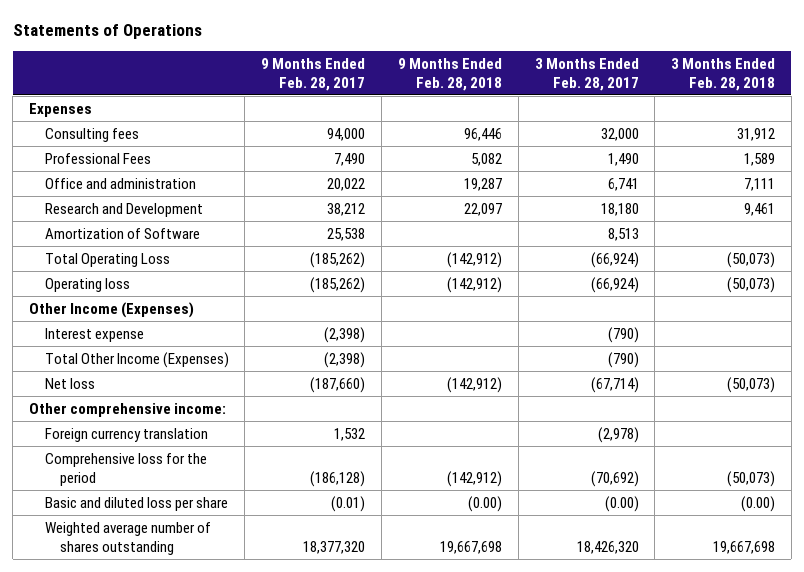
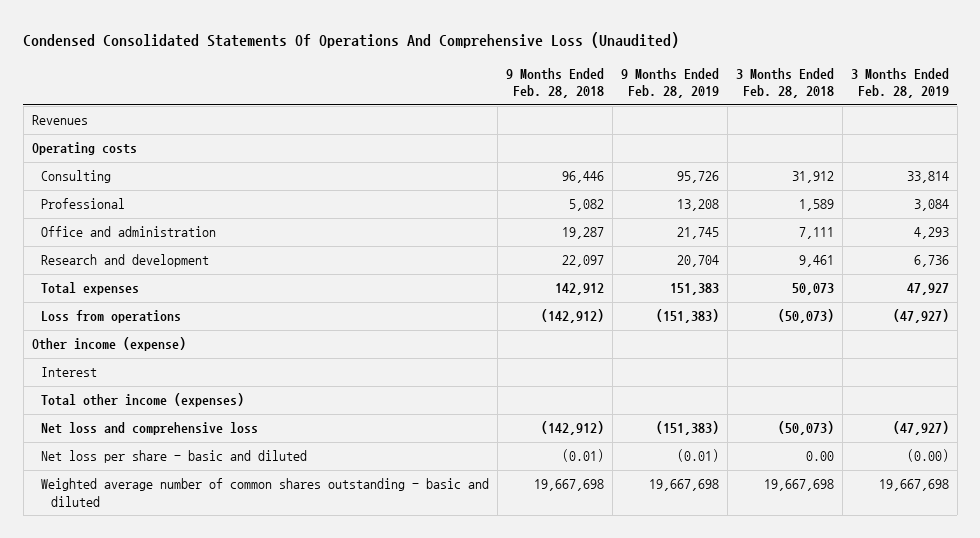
- Statements of Operations
+ Condensed Consolidated Statements Of Operations And Comprehensive Loss (Unaudited)
- | 9 Months Ended Feb. 28, 2017 | 9 Months Ended Feb. 28, 2018 | 3 Months Ended Feb. 28, 2017 | 3 Months Ended Feb. 28, 2018
+ | 9 Months Ended Feb. 28, 2018 | 9 Months Ended Feb. 28, 2019 | 3 Months Ended Feb. 28, 2018 | 3 Months Ended Feb. 28, 2019
- Expenses
- Consulting fees | 94,000 | 96,446 | 32,000 | 31,912
- Professional Fees | 7,490 | 5,082 | 1,490 | 1,589
+ Revenues
+ Operating costs
+ Consulting | 96,446 | 95,726 | 31,912 | 33,814
+ Professional | 5,082 | 13,208 | 1,589 | 3,084
- Research and Development | 38,212 | 22,097 | 18,180 | 9,461
- Amortization of Software | 25,538 | | 8,513 |
- Total Operating Loss | (185,262) | (142,912) | (66,924) | (50,073)
- Operating loss | (185,262) | (142,912) | (66,924) | (50,073)
- Other Income (Expenses)
- Interest expense | (2,398) | | (790) |
- Total Other Income (Expenses) | (2,398) | | (790) |
- Net loss | (187,660) | (142,912) | (67,714) | (50,073)
- Other comprehensive income:
- Foreign currency translation | 1,532 | | (2,978) |
- Comprehensive loss for the period | (186,128) | (142,912) | (70,692) | (50,073)
- Basic and diluted loss per share | (0.01) | (0.00) | (0.00) | (0.00)
- Weighted average number of shares outstanding | 18,377,320 | 19,667,698 | 18,426,320 | 19,667,698
+ Research and development | 22,097 | 20,704 | 9,461 | 6,736
+ Total expenses | 142,912 | 151,383 | 50,073 | 47,927
+ Loss from operations | (142,912) | (151,383) | (50,073) | (47,927)
+ Other income (expense)
+ Interest
+ Total other income (expenses)
+ Net loss and comprehensive loss | (142,912) | (151,383) | (50,073) | (47,927)
+ Net loss per share - basic and diluted | (0.01) | (0.01) | 0.00 | (0.00)
+ Weighted average number of common shares outstanding - basic and diluted | 19,667,698 | 19,667,698 | 19,667,698 | 19,667,698

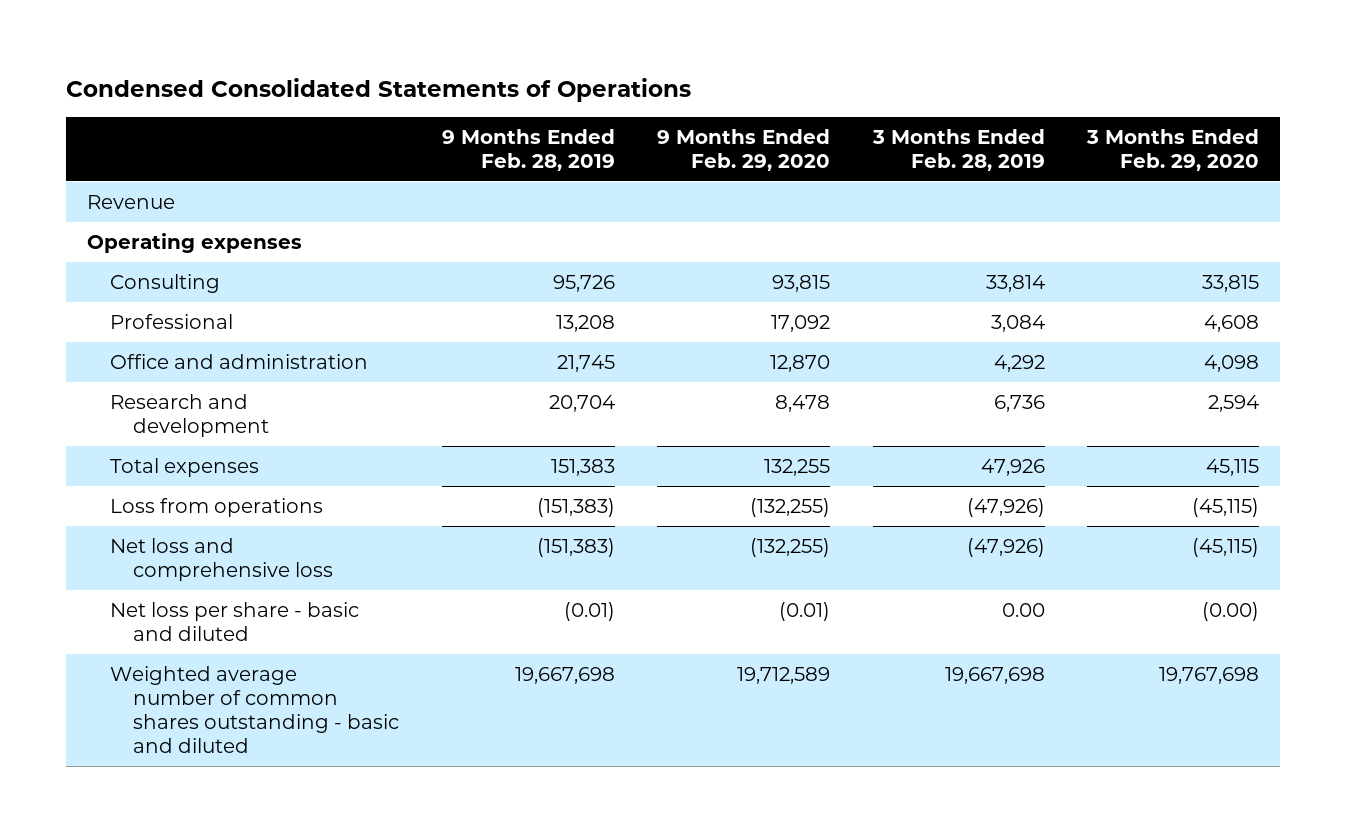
- Condensed Consolidated Statements Of Operations And Comprehensive Loss (Unaudited)
+ Condensed Consolidated Statements of Operations
- | 9 Months Ended Feb. 28, 2018 | 9 Months Ended Feb. 28, 2019 | 3 Months Ended Feb. 28, 2018 | 3 Months Ended Feb. 28, 2019
+ | 9 Months Ended Feb. 28, 2019 | 9 Months Ended Feb. 29, 2020 | 3 Months Ended Feb. 28, 2019 | 3 Months Ended Feb. 29, 2020
- Revenues
- Operating costs
+ Revenue
+ Operating expenses
- Office and administration | 19,287 | 21,745 | 7,111 | 4,293
+ Office and administration | 21,745 | 12,870 | 4,292 | 4,098
- Total expenses | 142,912 | 151,383 | 50,073 | 47,927
- Loss from operations | (142,912) | (151,383) | (50,073) | (47,927)
- Other income (expense)
- Interest
- Total other income (expenses)
- Net loss and comprehensive loss | (142,912) | (151,383) | (50,073) | (47,927)
- Net loss per share - basic and diluted | (0.01) | (0.01) | 0.00 | (0.00)
+ Total expenses | 151,383 | 132,255 | 47,926 | 45,115
+ Loss from operations | (151,383) | (132,255) | (47,926) | (45,115)
+ Net loss and comprehensive loss | (151,383) | (132,255) | (47,926) | (45,115)
+ Net loss per share - basic and diluted | (0.01) | (0.01) | 0.00 | (0.00)

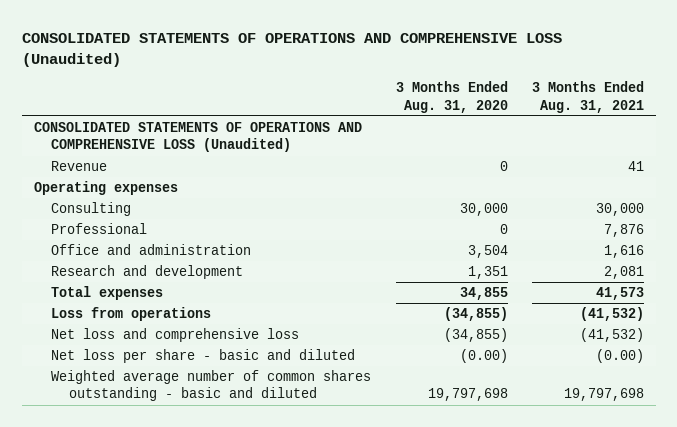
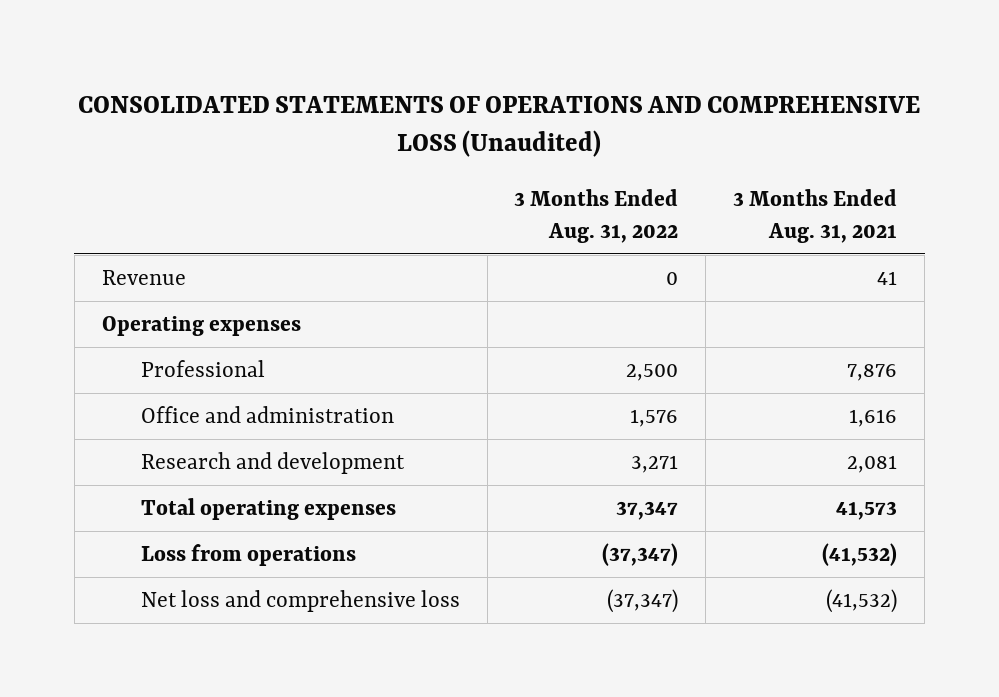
- | 3 Months Ended Aug. 31, 2020 | 3 Months Ended Aug. 31, 2021
+ | 3 Months Ended Aug. 31, 2022 | 3 Months Ended Aug. 31, 2021
- CONSOLIDATED STATEMENTS OF OPERATIONS AND COMPREHENSIVE LOSS (Unaudited)
- Consulting | 30,000 | 30,000
- Total expenses | 34,855 | 41,573
+ Total operating expenses | 37,347 | 41,573
- Net loss per share - basic and diluted | (0.00) | (0.00)
- Weighted average number of common shares outstanding - basic and diluted | 19,797,698 | 19,797,698

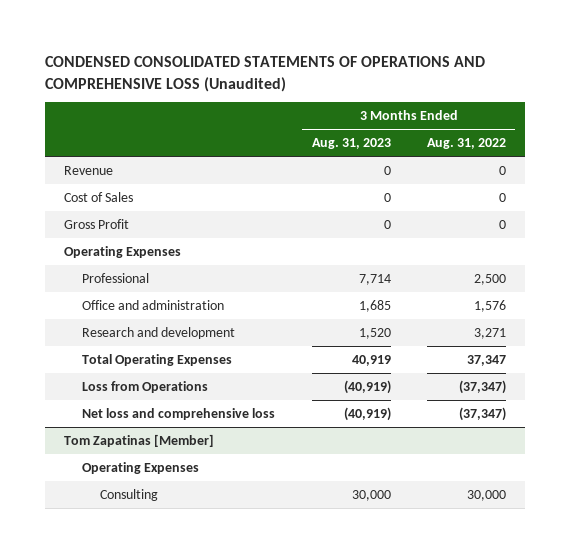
- CONSOLIDATED STATEMENTS OF OPERATIONS AND COMPREHENSIVE LOSS (Unaudited)
+ CONDENSED CONSOLIDATED STATEMENTS OF OPERATIONS AND COMPREHENSIVE LOSS (Unaudited)
- | 3 Months Ended Aug. 31, 2022 | 3 Months Ended Aug. 31, 2021
+ | 3 Months Ended Aug. 31, 2023 | 3 Months Ended Aug. 31, 2022
- Operating expenses
+ Cost of Sales | 0 | 0
+ Gross Profit | 0 | 0
+ Operating Expenses
- Total operating expenses | 37,347 | 41,573
- Loss from operations | (37,347) | (41,532)
+ Total Operating Expenses | 40,919 | 37,347
+ Loss from Operations | (40,919) | (37,347)
+ Tom Zapatinas [Member]
+ Operating Expenses
+ Consulting | 30,000 | 30,000

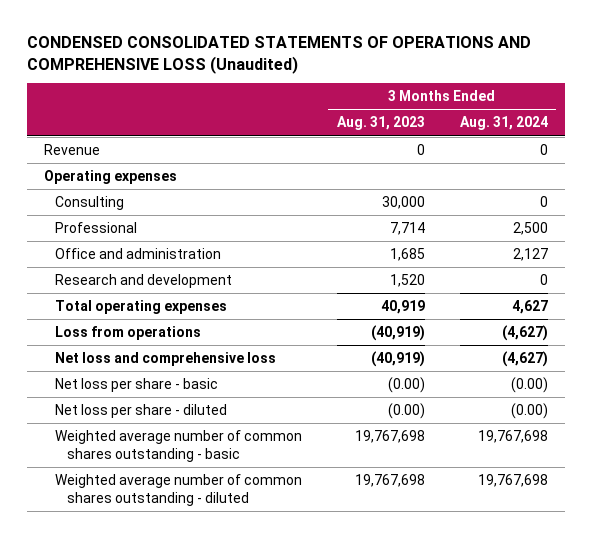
- | 3 Months Ended Aug. 31, 2023 | 3 Months Ended Aug. 31, 2022
+ | 3 Months Ended Aug. 31, 2023 | 3 Months Ended Aug. 31, 2024
- Cost of Sales | 0 | 0
- Gross Profit | 0 | 0
- Operating Expenses
+ Operating expenses
+ Consulting | 30,000 | 0
- Total Operating Expenses | 40,919 | 37,347
- Loss from Operations | (40,919) | (37,347)
+ Total operating expenses | 40,919 | 4,627
+ Loss from operations | (40,919) | (4,627)
- Tom Zapatinas [Member]
- Operating Expenses
- Consulting | 30,000 | 30,000
+ Net loss per share - basic | (0.00) | (0.00)
+ Net loss per share - diluted | (0.00) | (0.00)
+ Weighted average number of common shares outstanding - basic | 19,767,698 | 19,767,698
+ Weighted average number of common shares outstanding - diluted | 19,767,698 | 19,767,698

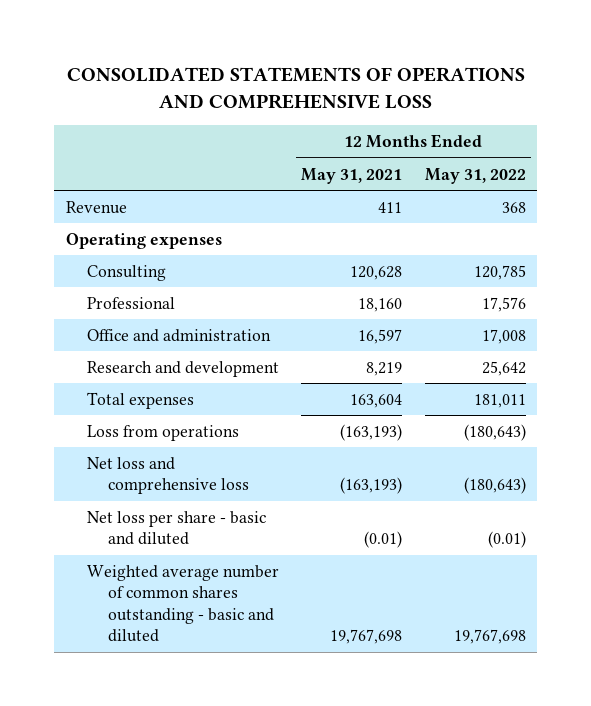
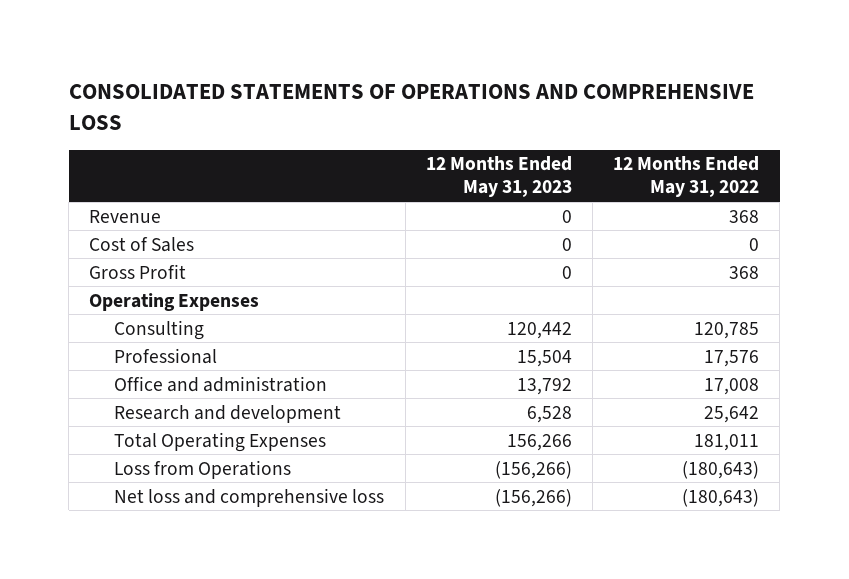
- | 12 Months Ended May 31, 2021 | 12 Months Ended May 31, 2022
+ | 12 Months Ended May 31, 2023 | 12 Months Ended May 31, 2022
- Operating expenses
+ Cost of Sales | 0 | 0
+ Gross Profit | 0 | 368
+ Operating Expenses
- Total expenses | 163,604 | 181,011
- Loss from operations | (163,193) | (180,643)
+ Total Operating Expenses | 156,266 | 181,011
+ Loss from Operations | (156,266) | (180,643)
- Net loss per share - basic and diluted | (0.01) | (0.01)
- Weighted average number of common shares outstanding - basic and diluted | 19,767,698 | 19,767,698

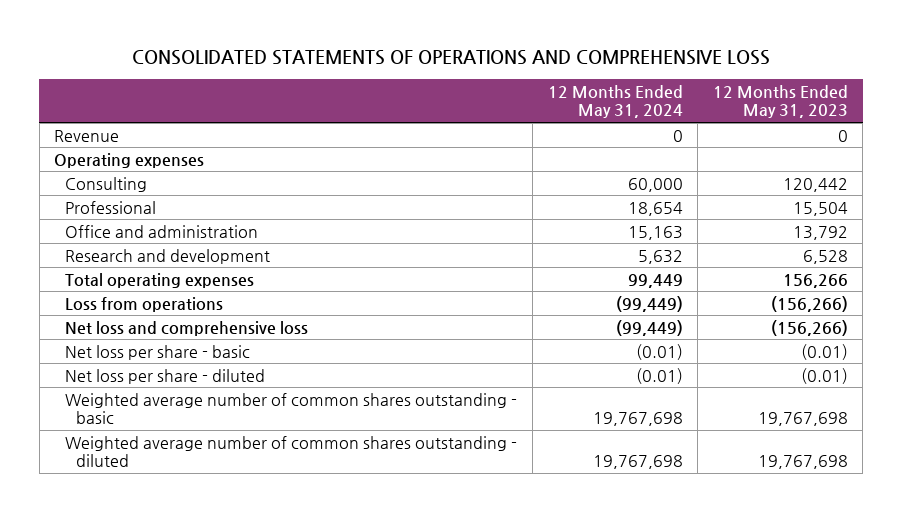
- | 12 Months Ended May 31, 2023 | 12 Months Ended May 31, 2022
+ | 12 Months Ended May 31, 2024 | 12 Months Ended May 31, 2023
- Cost of Sales | 0 | 0
- Gross Profit | 0 | 368
- Operating Expenses
+ Operating expenses
- Total Operating Expenses | 156,266 | 181,011
- Loss from Operations | (156,266) | (180,643)
+ Total operating expenses | 99,449 | 156,266
+ Loss from operations | (99,449) | (156,266)
+ Net loss per share - basic | (0.01) | (0.01)
+ Net loss per share - diluted | (0.01) | (0.01)
+ Weighted average number of common shares outstanding - basic | 19,767,698 | 19,767,698
+ Weighted average number of common shares outstanding - diluted | 19,767,698 | 19,767,698

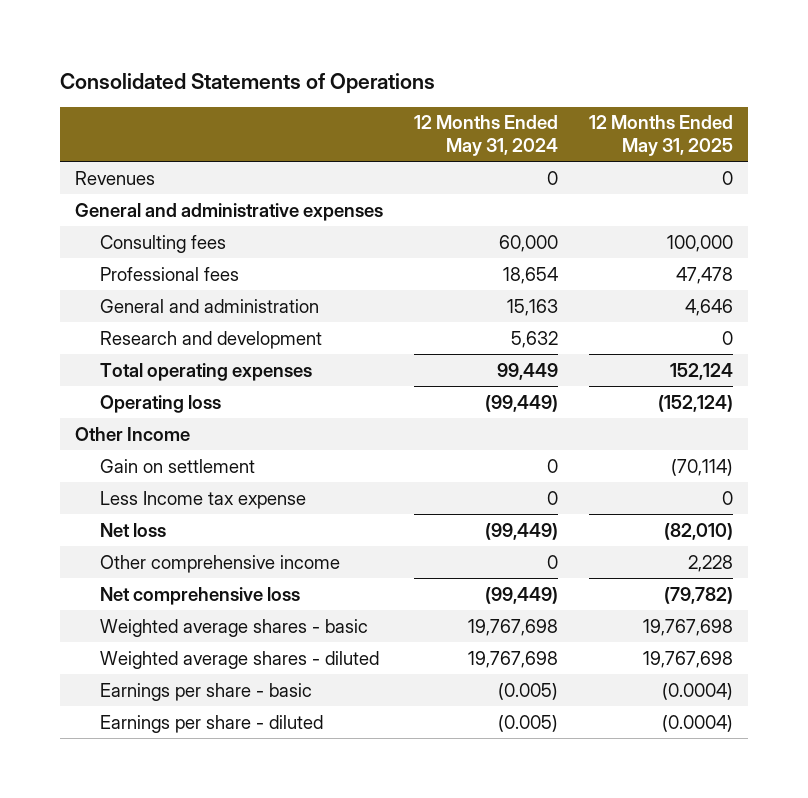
- CONSOLIDATED STATEMENTS OF OPERATIONS AND COMPREHENSIVE LOSS
+ Consolidated Statements of Operations
- | 12 Months Ended May 31, 2024 | 12 Months Ended May 31, 2023
+ | 12 Months Ended May 31, 2024 | 12 Months Ended May 31, 2025
- Revenue | 0 | 0
- Operating expenses
- Consulting | 60,000 | 120,442
- Professional | 18,654 | 15,504
- Office and administration | 15,163 | 13,792
+ Revenues | 0 | 0
+ General and administrative expenses
+ Consulting fees | 60,000 | 100,000
+ Professional fees | 18,654 | 47,478
+ General and administration | 15,163 | 4,646
- Loss from operations | (99,449) | (156,266)
- Net loss and comprehensive loss | (99,449) | (156,266)
- Net loss per share - basic | (0.01) | (0.01)
- Net loss per share - diluted | (0.01) | (0.01)
- Weighted average number of common shares outstanding - basic | 19,767,698 | 19,767,698
- Weighted average number of common shares outstanding - diluted | 19,767,698 | 19,767,698
+ Operating loss | (99,449) | (152,124)
+ Other Income
+ Gain on settlement | 0 | (70,114)
+ Less Income tax expense | 0 | 0
+ Net loss | (99,449) | (82,010)
+ Other comprehensive income | 0 | 2,228
+ Net comprehensive loss | (99,449) | (79,782)
+ Weighted average shares - basic | 19,767,698 | 19,767,698
+ Weighted average shares - diluted | 19,767,698 | 19,767,698
+ Earnings per share - basic | (0.005) | (0.0004)
+ Earnings per share - diluted | (0.005) | (0.0004)

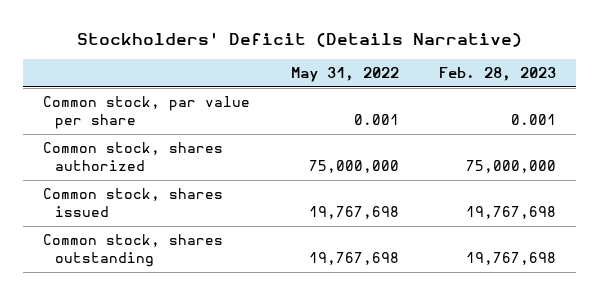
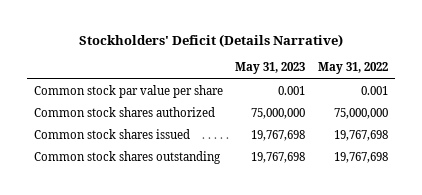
- | May 31, 2022 | Feb. 28, 2023
+ | May 31, 2023 | May 31, 2022
- Common stock, par value per share | 0.001 | 0.001
- Common stock, shares authorized | 75,000,000 | 75,000,000
- Common stock, shares issued | 19,767,698 | 19,767,698
- Common stock, shares outstanding | 19,767,698 | 19,767,698
+ Common stock par value per share | 0.001 | 0.001
+ Common stock shares authorized | 75,000,000 | 75,000,000
+ Common stock shares issued | 19,767,698 | 19,767,698
+ Common stock shares outstanding | 19,767,698 | 19,767,698

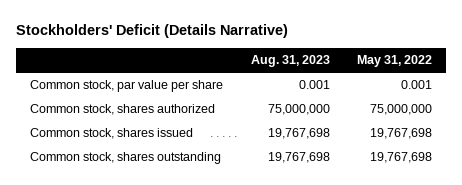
- | May 31, 2023 | May 31, 2022
+ | Aug. 31, 2023 | May 31, 2022
- Common stock par value per share | 0.001 | 0.001
- Common stock shares authorized | 75,000,000 | 75,000,000
- Common stock shares issued | 19,767,698 | 19,767,698
- Common stock shares outstanding | 19,767,698 | 19,767,698
+ Common stock, par value per share | 0.001 | 0.001
+ Common stock, shares authorized | 75,000,000 | 75,000,000
+ Common stock, shares issued | 19,767,698 | 19,767,698
+ Common stock, shares outstanding | 19,767,698 | 19,767,698

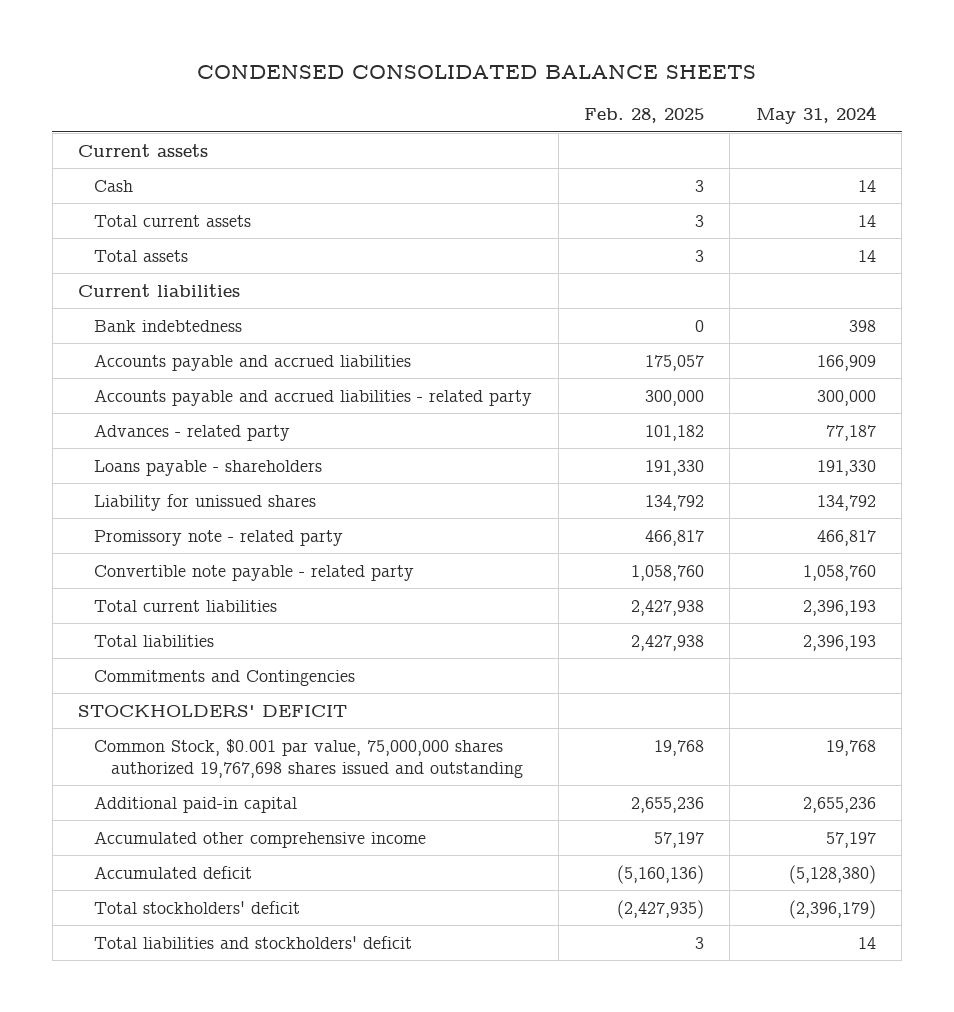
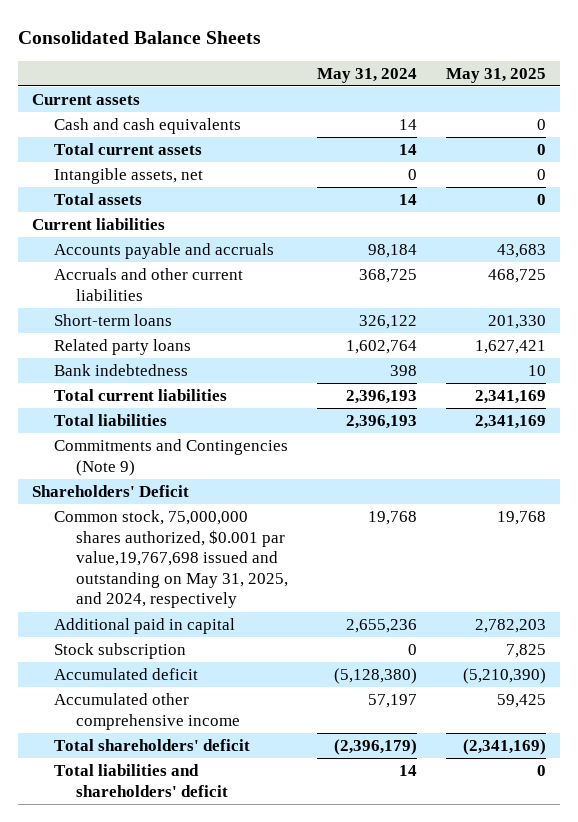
- CONDENSED CONSOLIDATED BALANCE SHEETS
+ Consolidated Balance Sheets
- | Feb. 28, 2025 | May 31, 2024
+ | May 31, 2024 | May 31, 2025
- Cash | 3 | 14
+ Cash and cash equivalents | 14 | 0
+ Intangible assets, net | 0 | 0
+ Accounts payable and accruals | 98,184 | 43,683
+ Accruals and other current liabilities | 368,725 | 468,725
+ Short-term loans | 326,122 | 201,330
+ Related party loans | 1,602,764 | 1,627,421
- Accounts payable and accrued liabilities | 175,057 | 166,909
- Accounts payable and accrued liabilities - related party | 300,000 | 300,000
- Advances - related party | 101,182 | 77,187
- Loans payable - shareholders | 191,330 | 191,330
- Liability for unissued shares | 134,792 | 134,792
- Promissory note - related party | 466,817 | 466,817
- Convertible note payable - related party | 1,058,760 | 1,058,760
- Commitments and Contingencies
- STOCKHOLDERS' DEFICIT
- Common Stock, $0.001 par value, 75,000,000 shares authorized 19,767,698 shares issued and outstanding | 19,768 | 19,768
- Additional paid-in capital | 2,655,236 | 2,655,236
+ Commitments and Contingencies (Note 9)
+ Shareholders' Deficit
+ Common stock, 75,000,000 shares authorized, $0.001 par value,19,767,698 issued and outstanding on May 31, 2025, and 2024, respectively | 19,768 | 19,768
+ Additional paid in capital | 2,655,236 | 2,782,203
+ Stock subscription | 0 | 7,825
- Total stockholders' deficit | (2,427,935) | (2,396,179)
- Total liabilities and stockholders' deficit | 3 | 14
moved down: Accumulated other comprehensive income | 57,197 | 59,425
+ Total shareholders' deficit | (2,396,179) | (2,341,169)
+ Total liabilities and shareholders' deficit | 14 | 0

